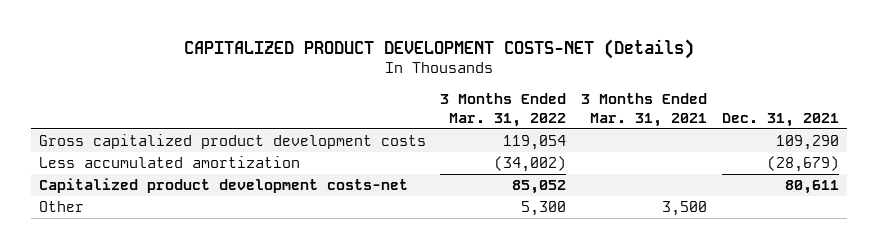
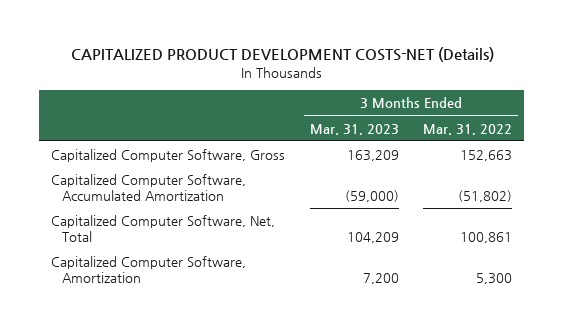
- | 3 Months Ended Mar. 31, 2022 | 3 Months Ended Mar. 31, 2021 | Dec. 31, 2021
+ | 3 Months Ended Mar. 31, 2023 | 3 Months Ended Mar. 31, 2022
- Gross capitalized product development costs | 119,054 | | 109,290
- Less accumulated amortization | (34,002) | | (28,679)
- Capitalized product development costs-net | 85,052 | | 80,611
- Other | 5,300 | 3,500 |
+ Capitalized Computer Software, Gross | 163,209 | 152,663
+ Capitalized Computer Software, Accumulated Amortization | (59,000) | (51,802)
+ Capitalized Computer Software, Net, Total | 104,209 | 100,861
+ Capitalized Computer Software, Amortization | 7,200 | 5,300

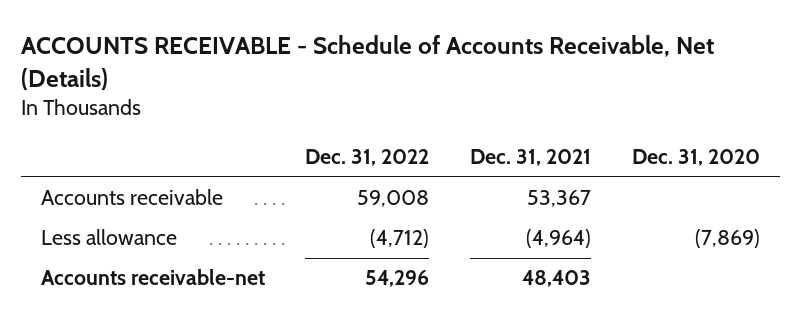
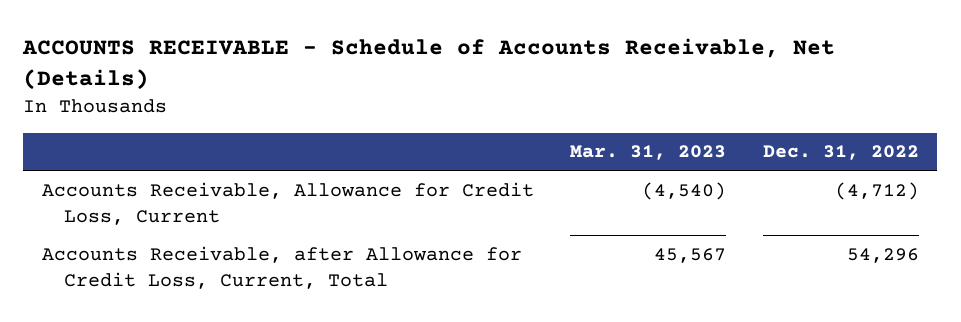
- | Dec. 31, 2022 | Dec. 31, 2021 | Dec. 31, 2020
+ | Mar. 31, 2023 | Dec. 31, 2022
- Accounts receivable | 59,008 | 53,367 |
- Less allowance | (4,712) | (4,964) | (7,869)
- Accounts receivable-net | 54,296 | 48,403 |
+ Accounts Receivable, Allowance for Credit Loss, Current | (4,540) | (4,712)
+ Accounts Receivable, after Allowance for Credit Loss, Current, Total | 45,567 | 54,296

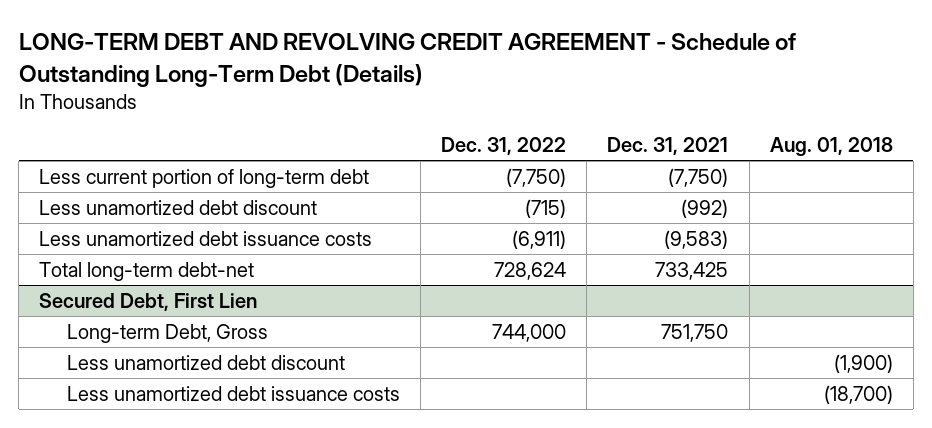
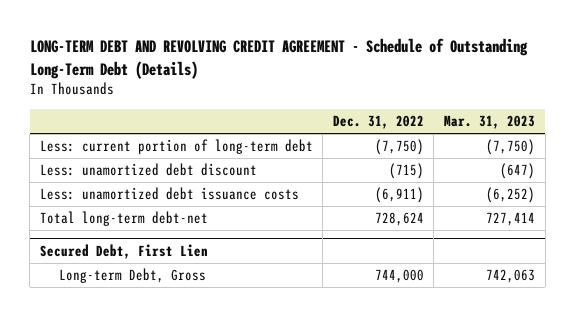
- | Dec. 31, 2022 | Dec. 31, 2021 | Aug. 01, 2018
+ | Dec. 31, 2022 | Mar. 31, 2023
- Less current portion of long-term debt | (7,750) | (7,750) |
- Less unamortized debt discount | (715) | (992) |
- Less unamortized debt issuance costs | (6,911) | (9,583) |
+ Less: current portion of long-term debt | (7,750) | (7,750)
+ Less: unamortized debt discount | (715) | (647)
+ Less: unamortized debt issuance costs | (6,911) | (6,252)
@ Secured Debt, First Lien
- Less unamortized debt discount | | | (1,900)
- Less unamortized debt issuance costs | | | (18,700)

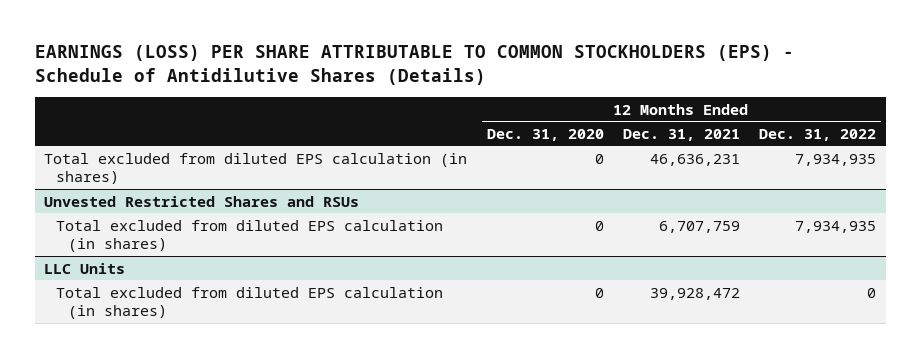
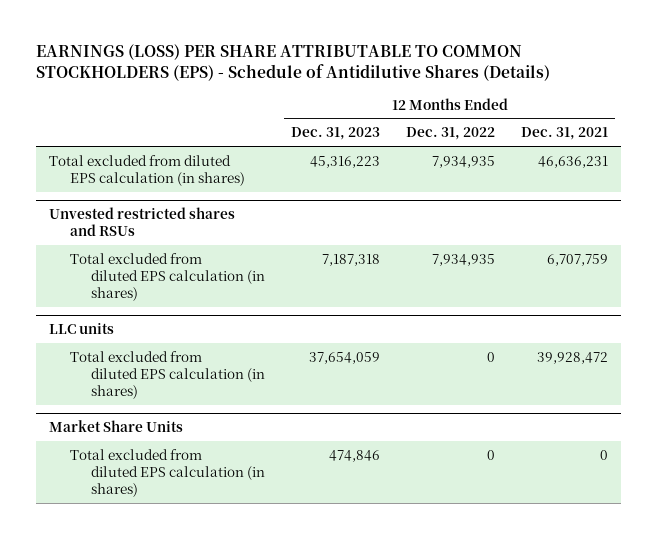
- | 12 Months Ended Dec. 31, 2020 | 12 Months Ended Dec. 31, 2021 | 12 Months Ended Dec. 31, 2022
+ | 12 Months Ended Dec. 31, 2023 | 12 Months Ended Dec. 31, 2022 | 12 Months Ended Dec. 31, 2021
- Unvested Restricted Shares and RSUs
+ Unvested restricted shares and RSUs
- LLC Units
+ LLC units
+ Market Share Units
+ Total excluded from diluted EPS calculation (in shares) | 474,846 | 0 | 0

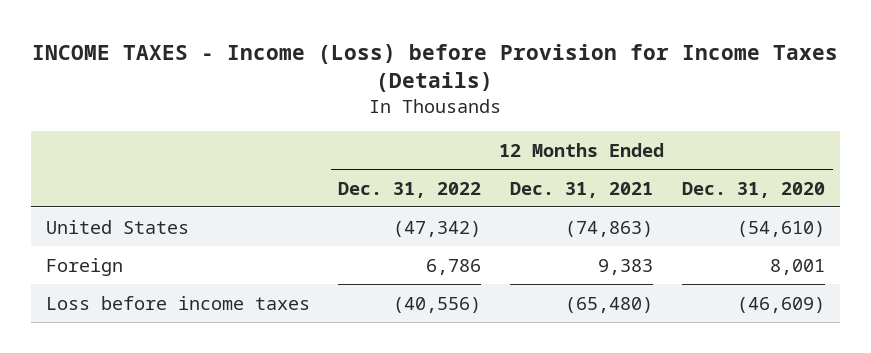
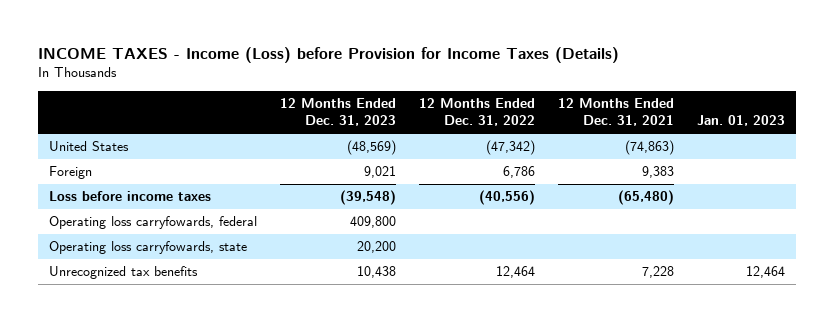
- | 12 Months Ended Dec. 31, 2022 | 12 Months Ended Dec. 31, 2021 | 12 Months Ended Dec. 31, 2020
+ | 12 Months Ended Dec. 31, 2023 | 12 Months Ended Dec. 31, 2022 | 12 Months Ended Dec. 31, 2021 | Jan. 01, 2023
+ Operating loss carryfowards, federal | 409,800 | | |
+ Operating loss carryfowards, state | 20,200 | | |
+ Unrecognized tax benefits | 10,438 | 12,464 | 7,228 | 12,464

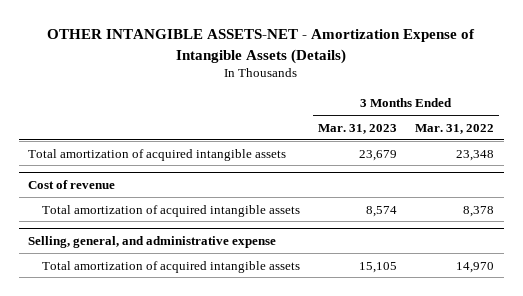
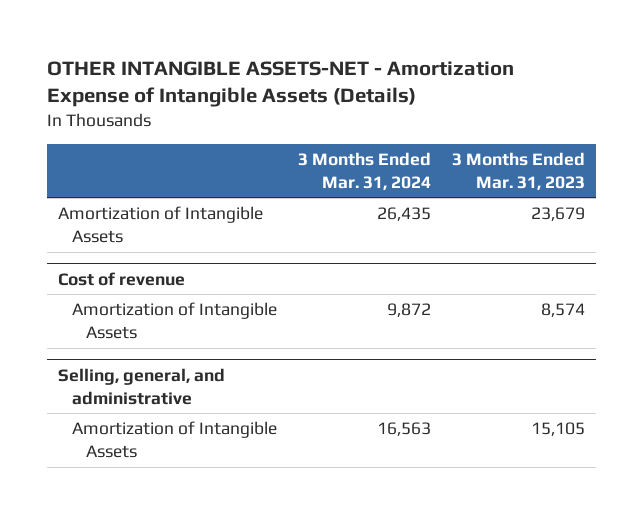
- | 3 Months Ended Mar. 31, 2023 | 3 Months Ended Mar. 31, 2022
+ | 3 Months Ended Mar. 31, 2024 | 3 Months Ended Mar. 31, 2023
- Total amortization of acquired intangible assets | 23,679 | 23,348
+ Amortization of Intangible Assets | 26,435 | 23,679
@ Cost of revenue
- Total amortization of acquired intangible assets | 8,574 | 8,378
- Selling, general, and administrative expense
- Total amortization of acquired intangible assets | 15,105 | 14,970
@ Cost of revenue
+ Amortization of Intangible Assets | 9,872 | 8,574
+ Selling, general, and administrative
+ Amortization of Intangible Assets | 16,563 | 15,105

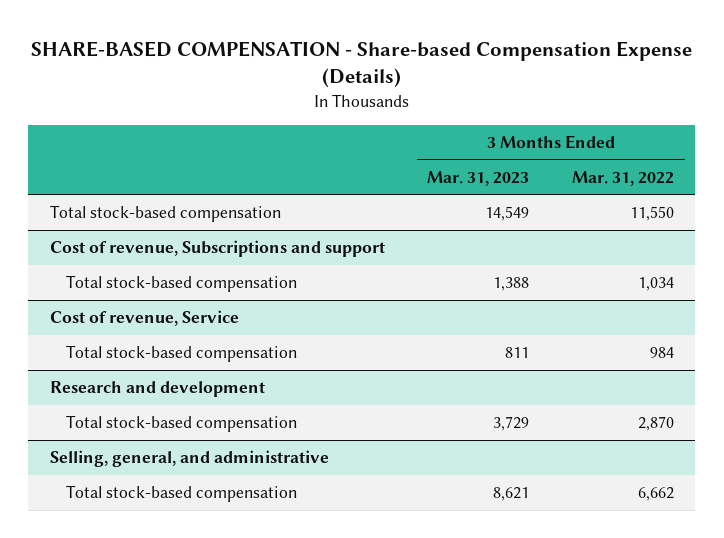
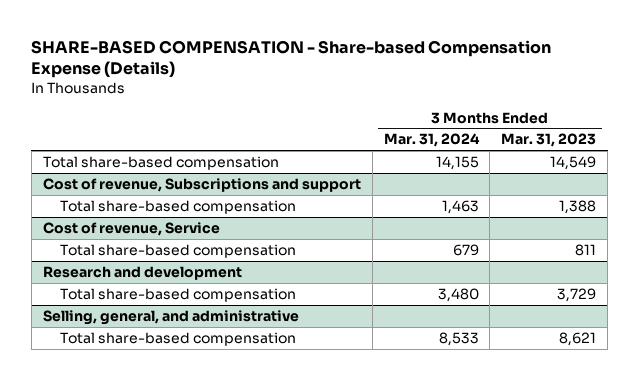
- | 3 Months Ended Mar. 31, 2023 | 3 Months Ended Mar. 31, 2022
+ | 3 Months Ended Mar. 31, 2024 | 3 Months Ended Mar. 31, 2023
- Total stock-based compensation | 14,549 | 11,550
+ Total share-based compensation | 14,155 | 14,549
@ Cost of revenue, Subscriptions and support
- Total stock-based compensation | 1,388 | 1,034
+ Total share-based compensation | 1,463 | 1,388
@ Cost of revenue, Service
- Total stock-based compensation | 811 | 984
+ Total share-based compensation | 679 | 811
@ Research and development
- Total stock-based compensation | 3,729 | 2,870
+ Total share-based compensation | 3,480 | 3,729
@ Selling, general, and administrative
- Total stock-based compensation | 8,621 | 6,662
+ Total share-based compensation | 8,533 | 8,621

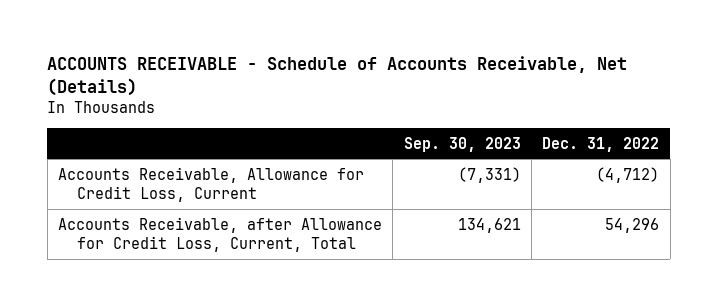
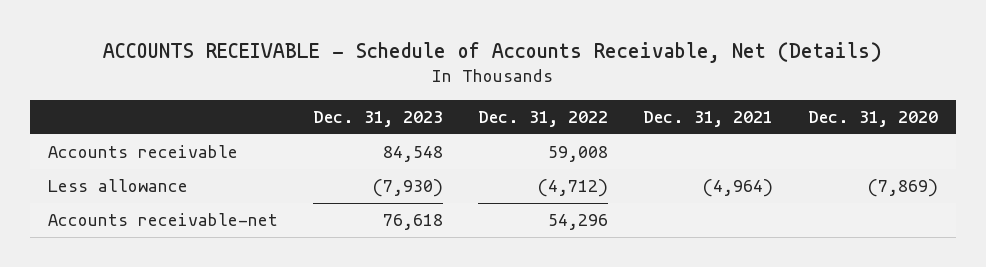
- | Sep. 30, 2023 | Dec. 31, 2022
+ | Dec. 31, 2023 | Dec. 31, 2022 | Dec. 31, 2021 | Dec. 31, 2020
- Accounts Receivable, Allowance for Credit Loss, Current | (7,331) | (4,712)
- Accounts Receivable, after Allowance for Credit Loss, Current, Total | 134,621 | 54,296
+ Accounts receivable | 84,548 | 59,008 | |
+ Less allowance | (7,930) | (4,712) | (4,964) | (7,869)
+ Accounts receivable-net | 76,618 | 54,296 | |

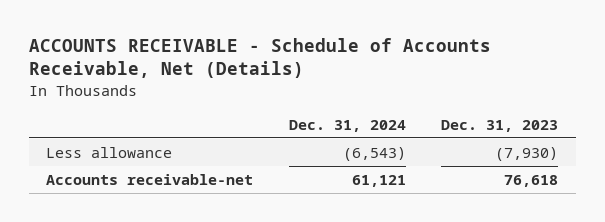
- | Dec. 31, 2023 | Dec. 31, 2022 | Dec. 31, 2021 | Dec. 31, 2020
+ | Dec. 31, 2024 | Dec. 31, 2023
- Accounts receivable | 84,548 | 59,008 | |

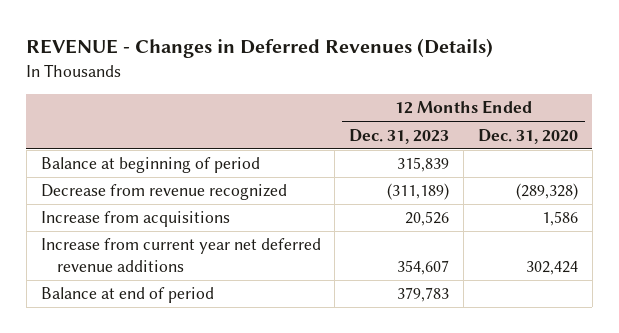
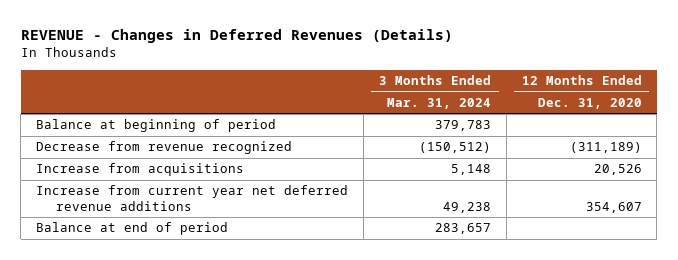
- | 12 Months Ended Dec. 31, 2023 | 12 Months Ended Dec. 31, 2020
+ | 3 Months Ended Mar. 31, 2024 | 12 Months Ended Dec. 31, 2020
- Decrease from revenue recognized | (311,189) | (289,328)
- Increase from acquisitions | 20,526 | 1,586
- Increase from current year net deferred revenue additions | 354,607 | 302,424
+ Decrease from revenue recognized | (150,512) | (311,189)
+ Increase from acquisitions | 5,148 | 20,526
+ Increase from current year net deferred revenue additions | 49,238 | 354,607

